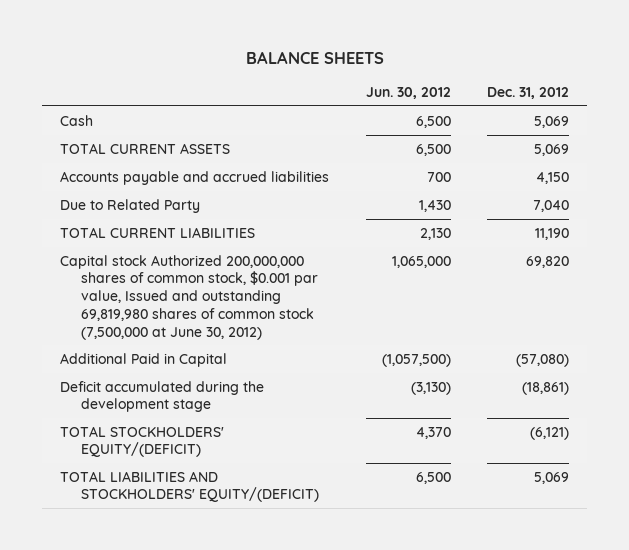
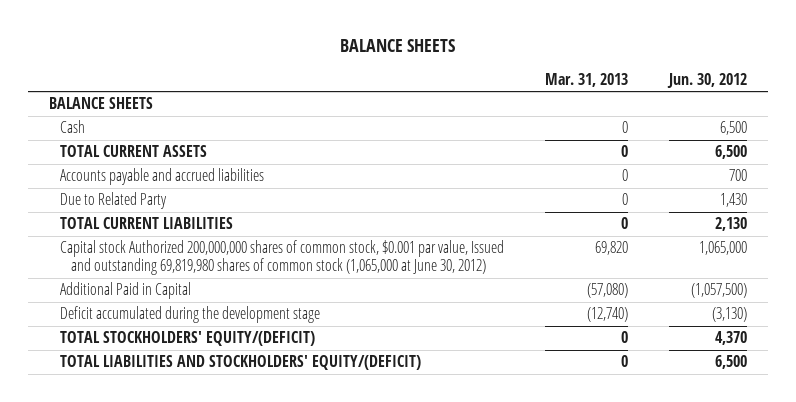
- | Jun. 30, 2012 | Dec. 31, 2012
+ | Mar. 31, 2013 | Jun. 30, 2012
+ BALANCE SHEETS
- Capital stock Authorized 200,000,000 shares of common stock, $0.001 par value, Issued and outstanding 69,819,980 shares of common stock (7,500,000 at June 30, 2012) | 1,065,000 | 69,820
+ Capital stock Authorized 200,000,000 shares of common stock, $0.001 par value, Issued and outstanding 69,819,980 shares of common stock (1,065,000 at June 30, 2012) | 69,820 | 1,065,000

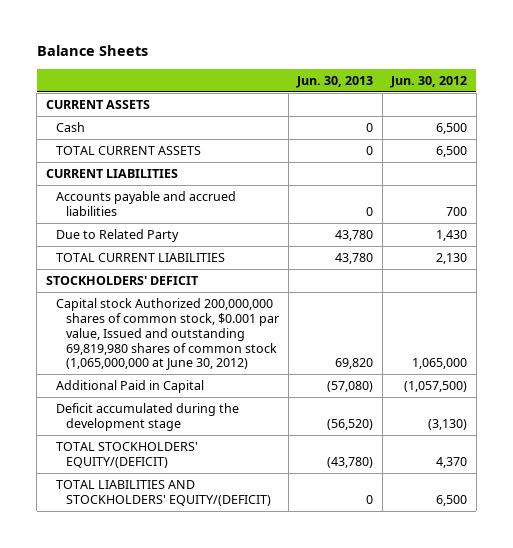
- BALANCE SHEETS
+ Balance Sheets
- | Mar. 31, 2013 | Jun. 30, 2012
+ | Jun. 30, 2013 | Jun. 30, 2012
- BALANCE SHEETS
+ CURRENT ASSETS
+ CURRENT LIABILITIES
- Capital stock Authorized 200,000,000 shares of common stock, $0.001 par value, Issued and outstanding 69,819,980 shares of common stock (1,065,000 at June 30, 2012) | 69,820 | 1,065,000
+ STOCKHOLDERS' DEFICIT
+ Capital stock Authorized 200,000,000 shares of common stock, $0.001 par value, Issued and outstanding 69,819,980 shares of common stock (1,065,000,000 at June 30, 2012) | 69,820 | 1,065,000

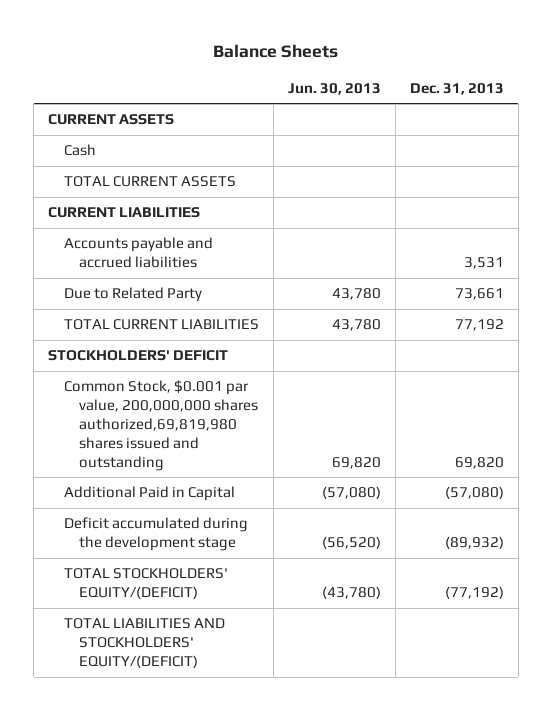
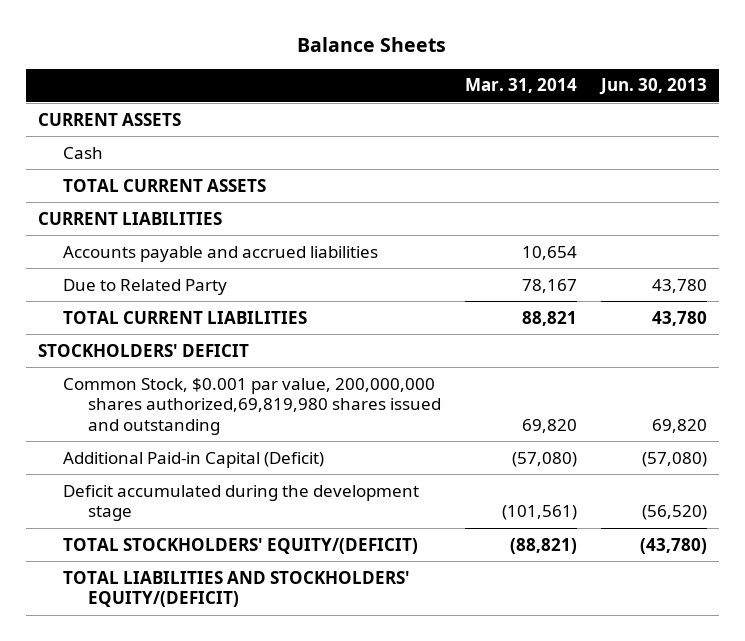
- | Jun. 30, 2013 | Dec. 31, 2013
+ | Mar. 31, 2014 | Jun. 30, 2013
- Additional Paid in Capital | (57,080) | (57,080)
+ Additional Paid-in Capital (Deficit) | (57,080) | (57,080)

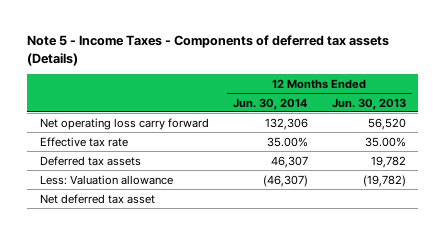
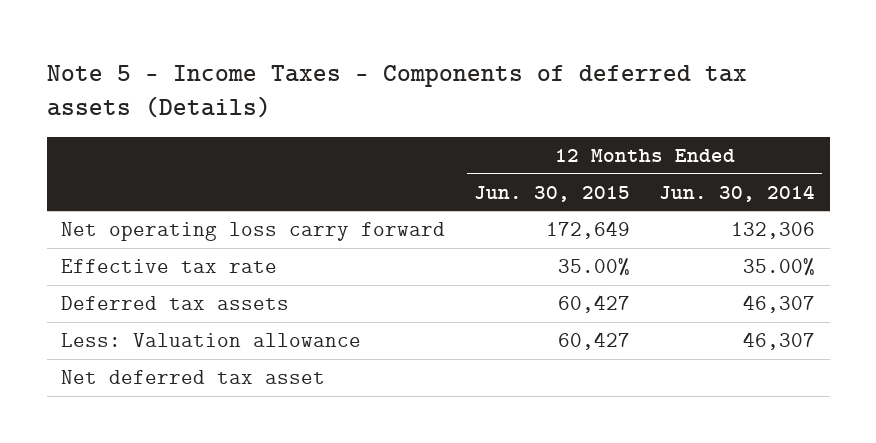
- | 12 Months Ended Jun. 30, 2014 | 12 Months Ended Jun. 30, 2013
+ | 12 Months Ended Jun. 30, 2015 | 12 Months Ended Jun. 30, 2014
- Less: Valuation allowance | (46,307) | (19,782)
+ Less: Valuation allowance | 60,427 | 46,307

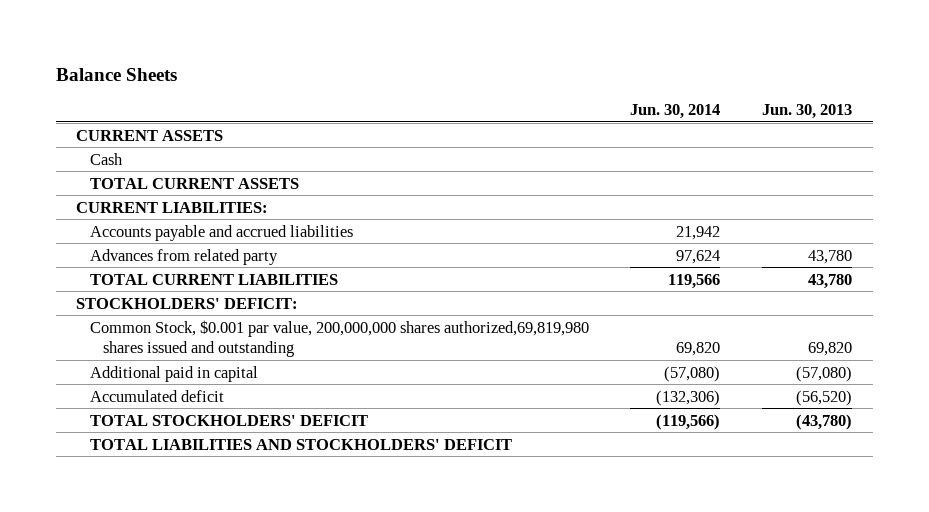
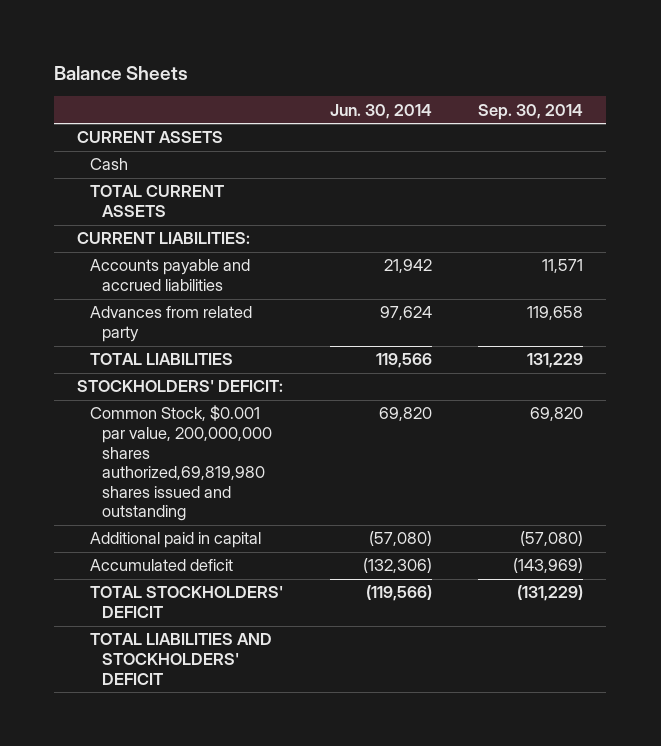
- | Jun. 30, 2014 | Jun. 30, 2013
+ | Jun. 30, 2014 | Sep. 30, 2014
- TOTAL CURRENT LIABILITIES | 119,566 | 43,780
+ TOTAL LIABILITIES | 119,566 | 131,229

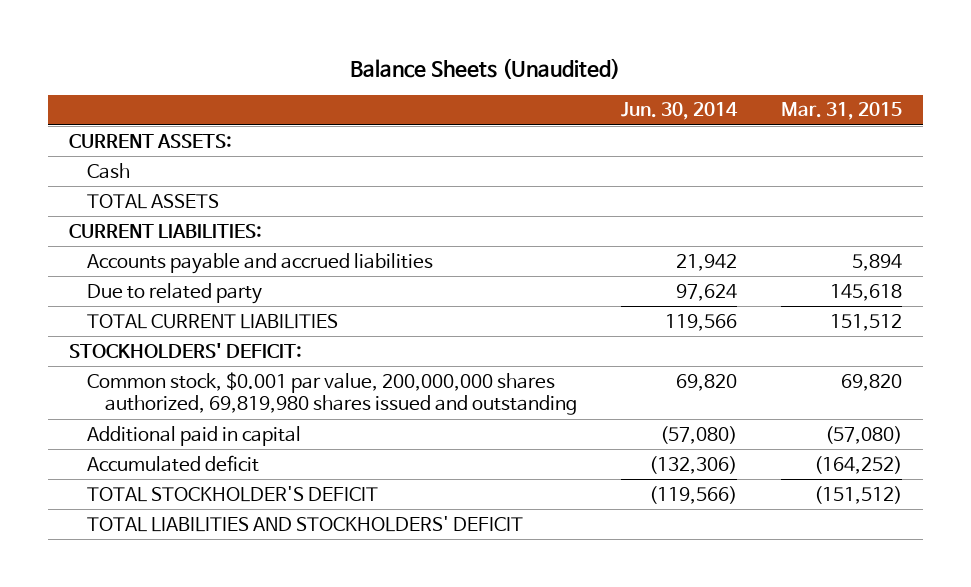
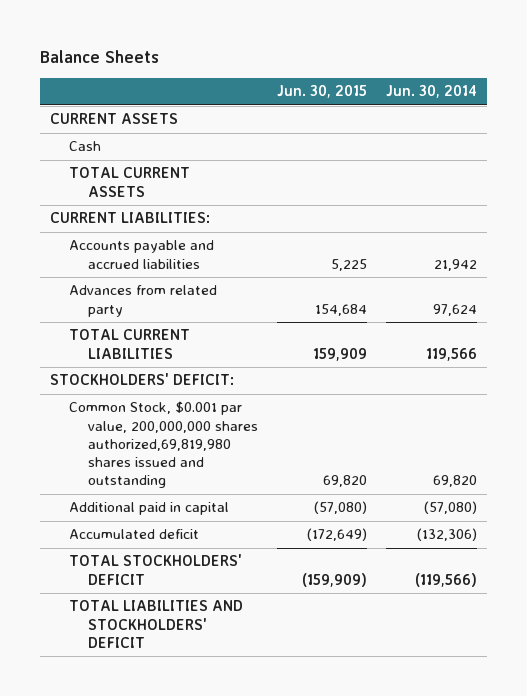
- Balance Sheets (Unaudited)
+ Balance Sheets
- | Jun. 30, 2014 | Mar. 31, 2015
+ | Jun. 30, 2015 | Jun. 30, 2014
- CURRENT ASSETS:
+ CURRENT ASSETS
- TOTAL ASSETS
+ TOTAL CURRENT ASSETS
- Due to related party | 97,624 | 145,618
+ Advances from related party | 154,684 | 97,624
- Common stock, $0.001 par value, 200,000,000 shares authorized, 69,819,980 shares issued and outstanding | 69,820 | 69,820
+ Common Stock, $0.001 par value, 200,000,000 shares authorized,69,819,980 shares issued and outstanding | 69,820 | 69,820
- TOTAL STOCKHOLDER'S DEFICIT | (119,566) | (151,512)
+ TOTAL STOCKHOLDERS' DEFICIT | (159,909) | (119,566)

